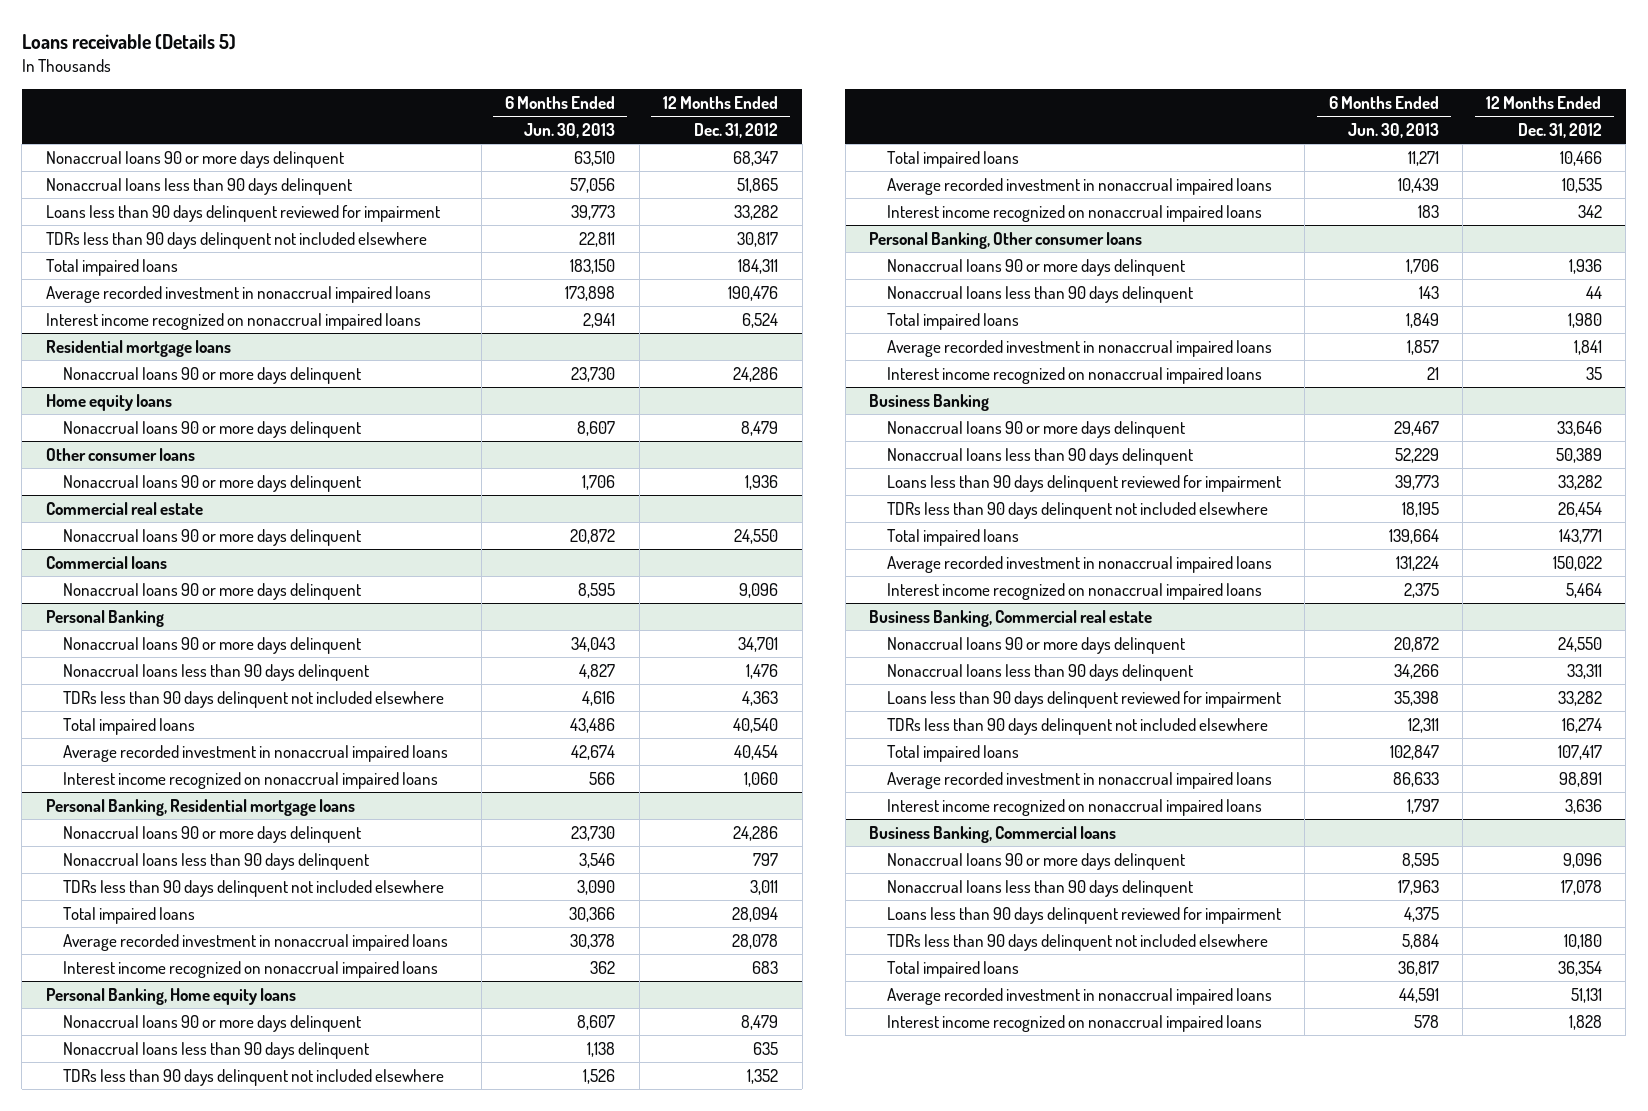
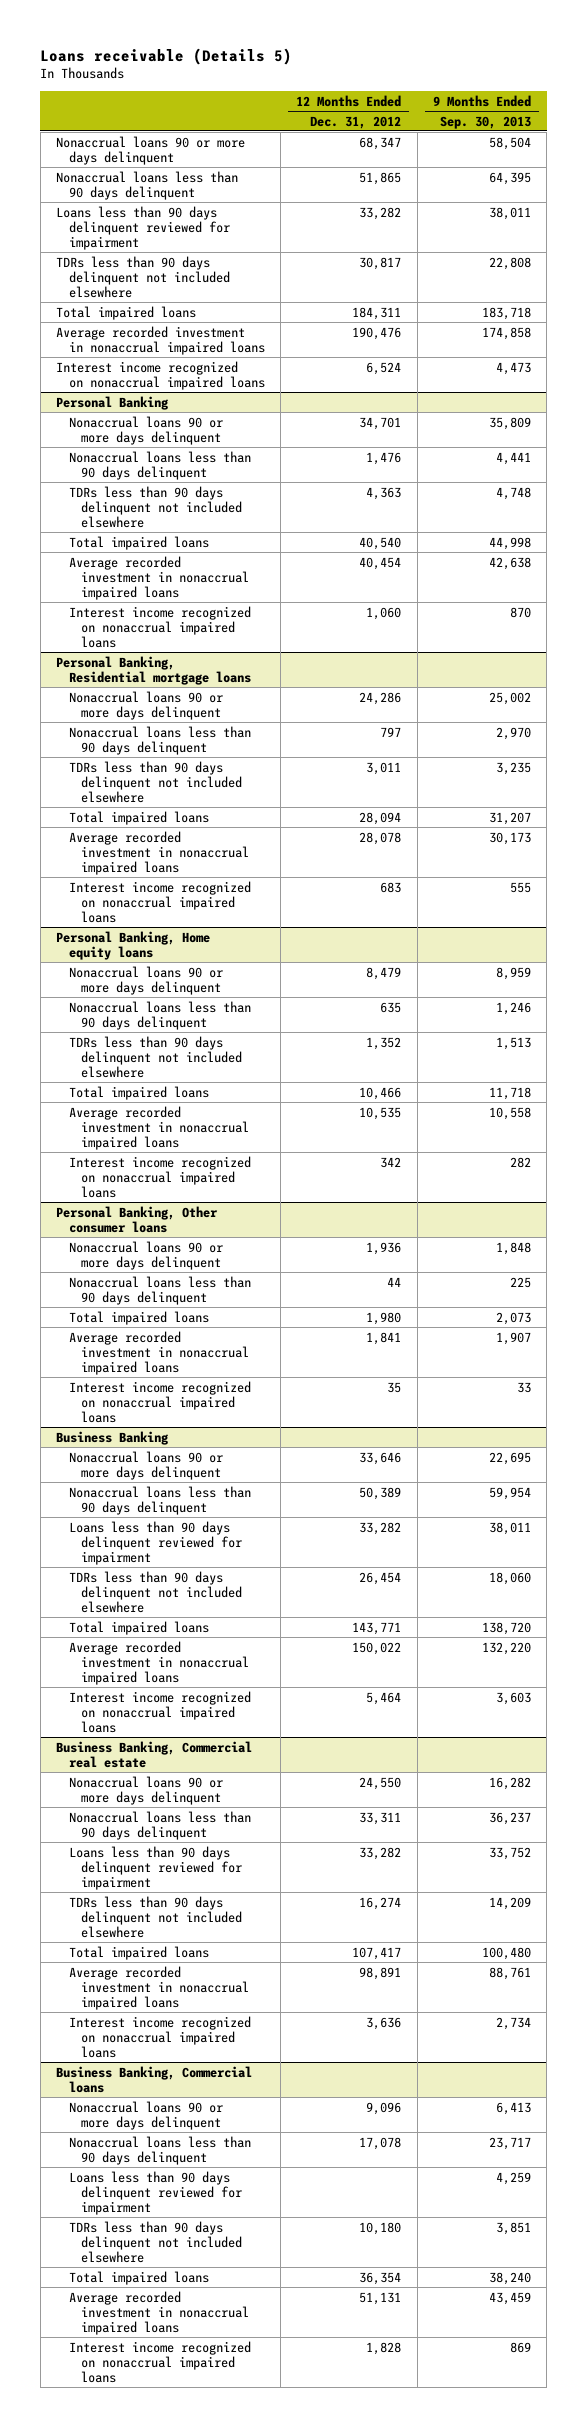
- | 6 Months Ended Jun. 30, 2013 | 12 Months Ended Dec. 31, 2012
+ | 12 Months Ended Dec. 31, 2012 | 9 Months Ended Sep. 30, 2013
- Residential mortgage loans
- Nonaccrual loans 90 or more days delinquent | 23,730 | 24,286
- Home equity loans
- Nonaccrual loans 90 or more days delinquent | 8,607 | 8,479
- Other consumer loans
- Nonaccrual loans 90 or more days delinquent | 1,706 | 1,936
- Commercial real estate
- Nonaccrual loans 90 or more days delinquent | 20,872 | 24,550
- Commercial loans
- Nonaccrual loans 90 or more days delinquent | 8,595 | 9,096

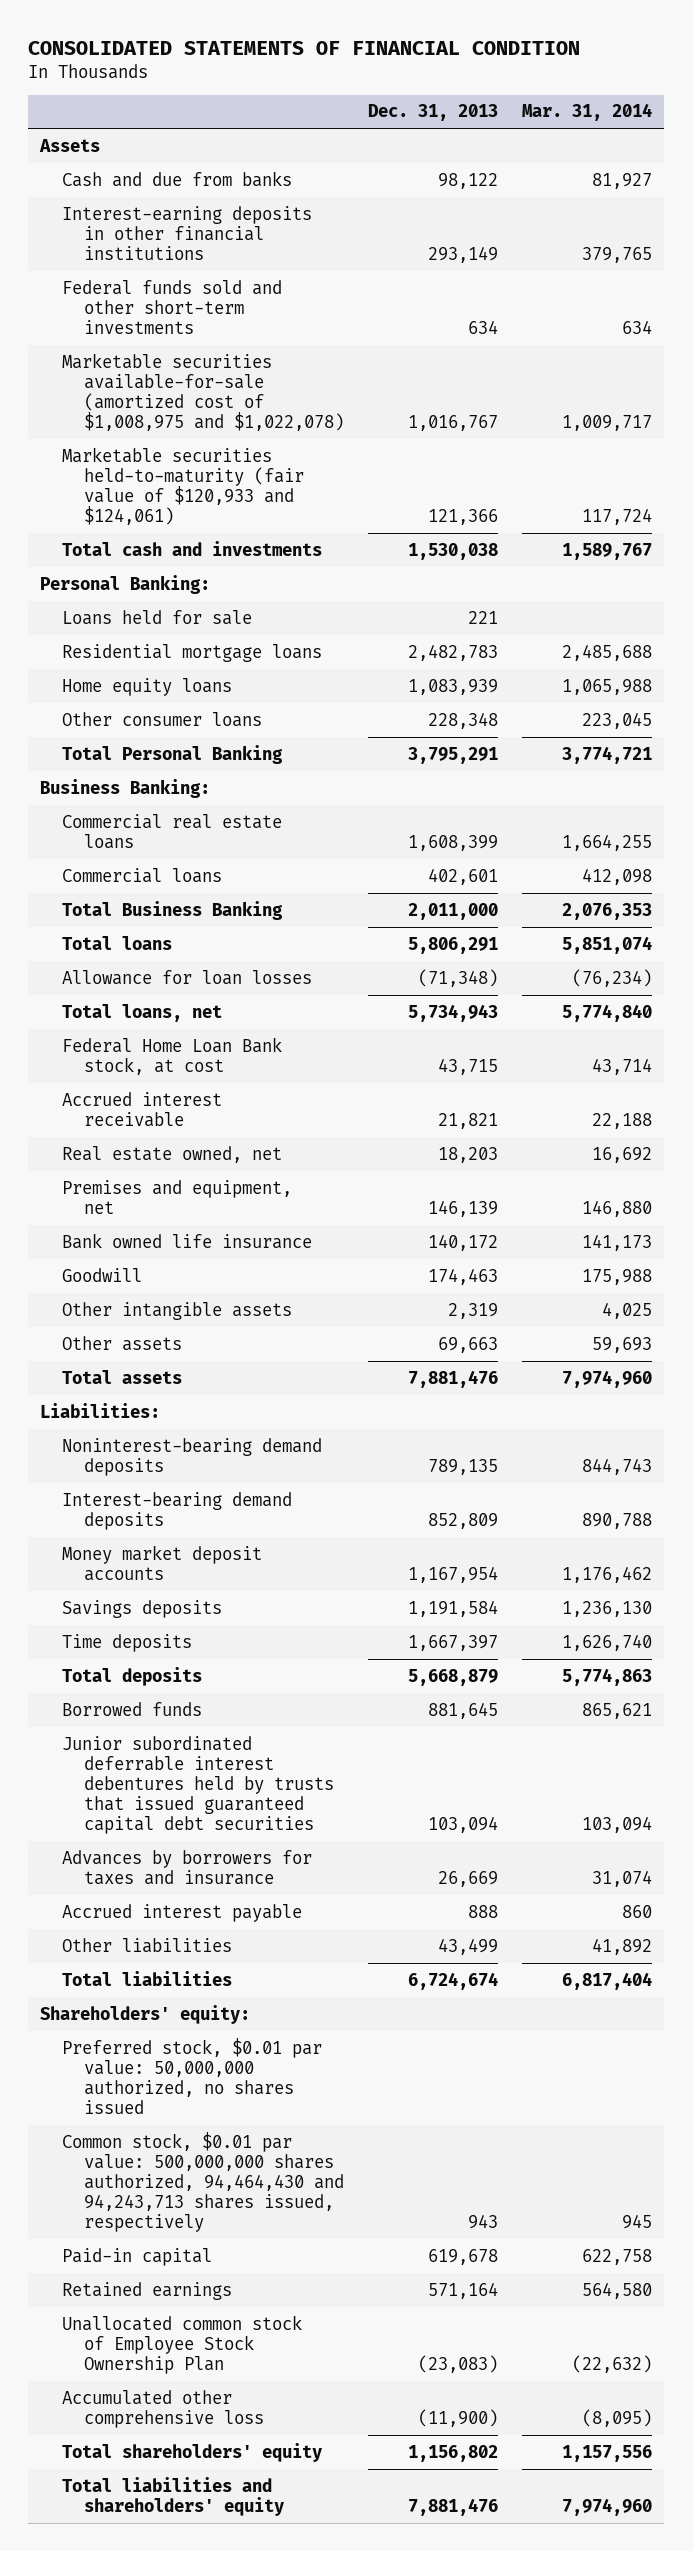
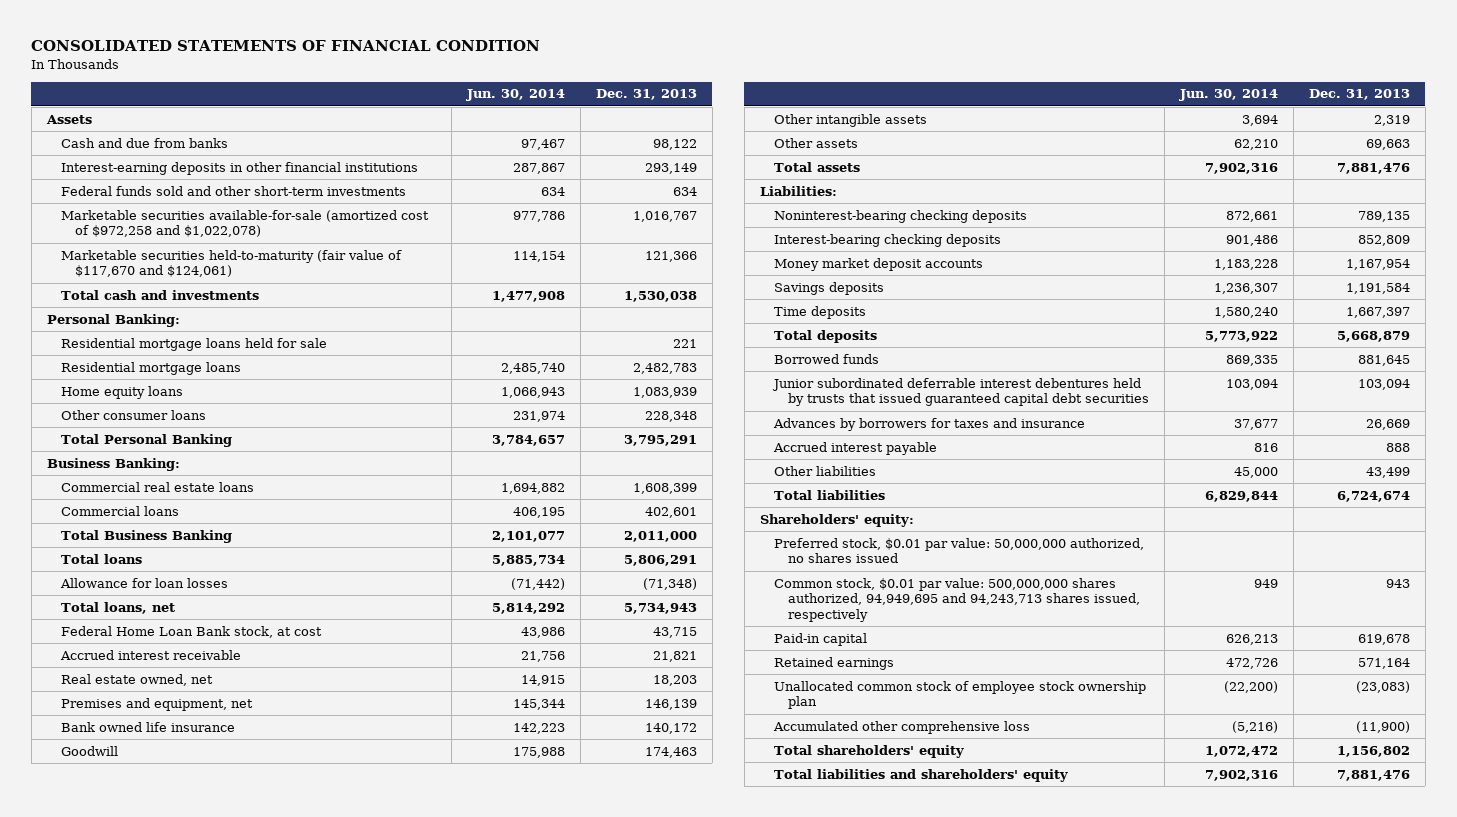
- | Dec. 31, 2013 | Mar. 31, 2014
+ | Jun. 30, 2014 | Dec. 31, 2013
- Marketable securities available-for-sale (amortized cost of $1,008,975 and $1,022,078) | 1,016,767 | 1,009,717
- Marketable securities held-to-maturity (fair value of $120,933 and $124,061) | 121,366 | 117,724
+ Marketable securities available-for-sale (amortized cost of $972,258 and $1,022,078) | 977,786 | 1,016,767
+ Marketable securities held-to-maturity (fair value of $117,670 and $124,061) | 114,154 | 121,366
- Loans held for sale | 221 |
+ Residential mortgage loans held for sale | | 221
- Noninterest-bearing demand deposits | 789,135 | 844,743
- Interest-bearing demand deposits | 852,809 | 890,788
+ Noninterest-bearing checking deposits | 872,661 | 789,135
+ Interest-bearing checking deposits | 901,486 | 852,809
- Common stock, $0.01 par value: 500,000,000 shares authorized, 94,464,430 and 94,243,713 shares issued, respectively | 943 | 945
+ Common stock, $0.01 par value: 500,000,000 shares authorized, 94,949,695 and 94,243,713 shares issued, respectively | 949 | 943
- Unallocated common stock of Employee Stock Ownership Plan | (23,083) | (22,632)
+ Unallocated common stock of employee stock ownership plan | (22,200) | (23,083)

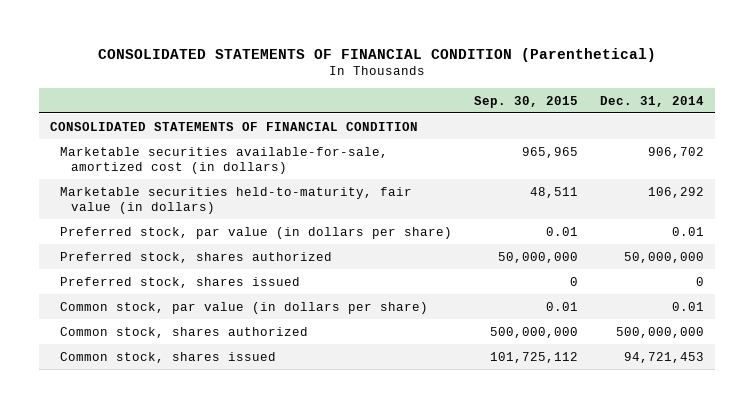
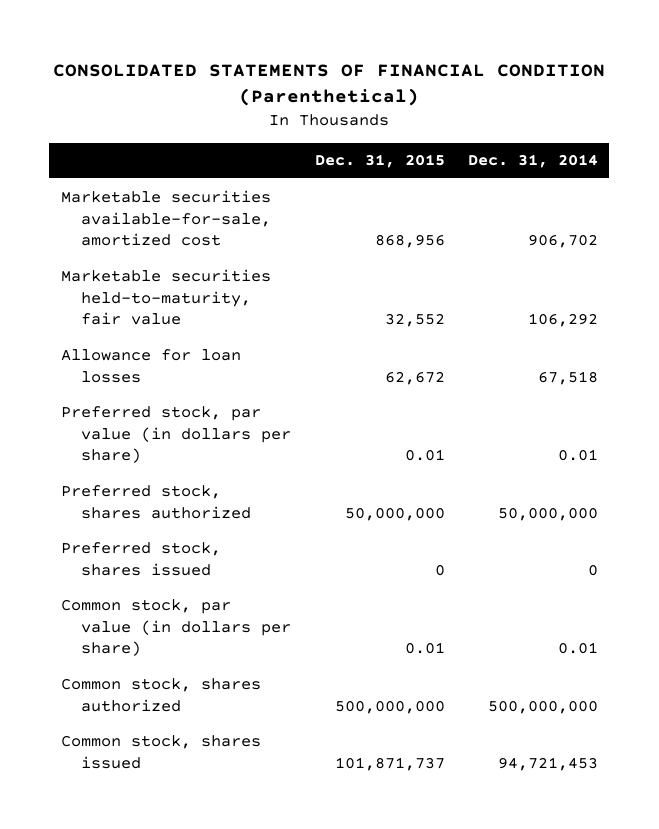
- | Sep. 30, 2015 | Dec. 31, 2014
+ | Dec. 31, 2015 | Dec. 31, 2014
- CONSOLIDATED STATEMENTS OF FINANCIAL CONDITION
- Marketable securities available-for-sale, amortized cost (in dollars) | 965,965 | 906,702
- Marketable securities held-to-maturity, fair value (in dollars) | 48,511 | 106,292
+ Marketable securities available-for-sale, amortized cost | 868,956 | 906,702
+ Marketable securities held-to-maturity, fair value | 32,552 | 106,292
+ Allowance for loan losses | 62,672 | 67,518

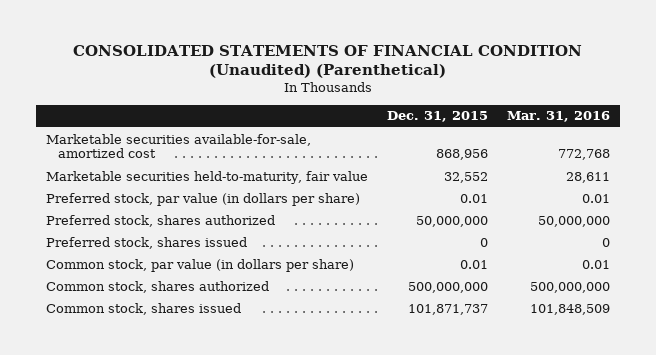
- CONSOLIDATED STATEMENTS OF FINANCIAL CONDITION (Parenthetical)
+ CONSOLIDATED STATEMENTS OF FINANCIAL CONDITION (Unaudited) (Parenthetical)
- | Dec. 31, 2015 | Dec. 31, 2014
+ | Dec. 31, 2015 | Mar. 31, 2016
- Allowance for loan losses | 62,672 | 67,518

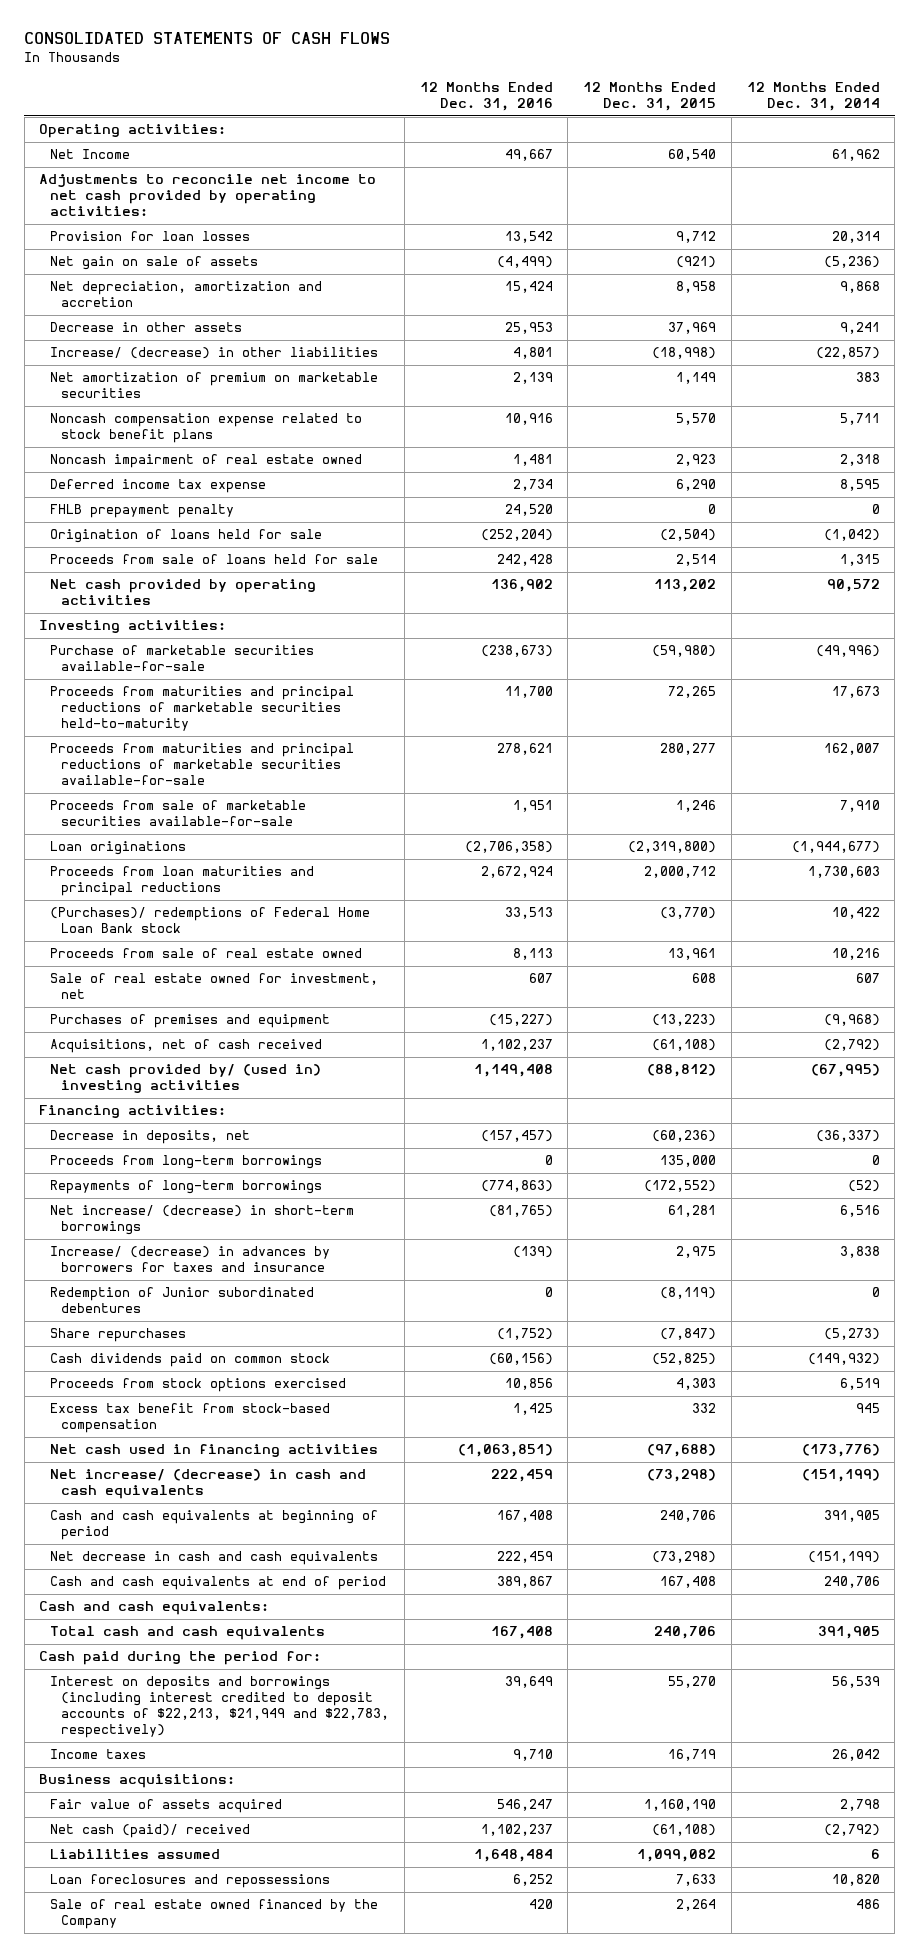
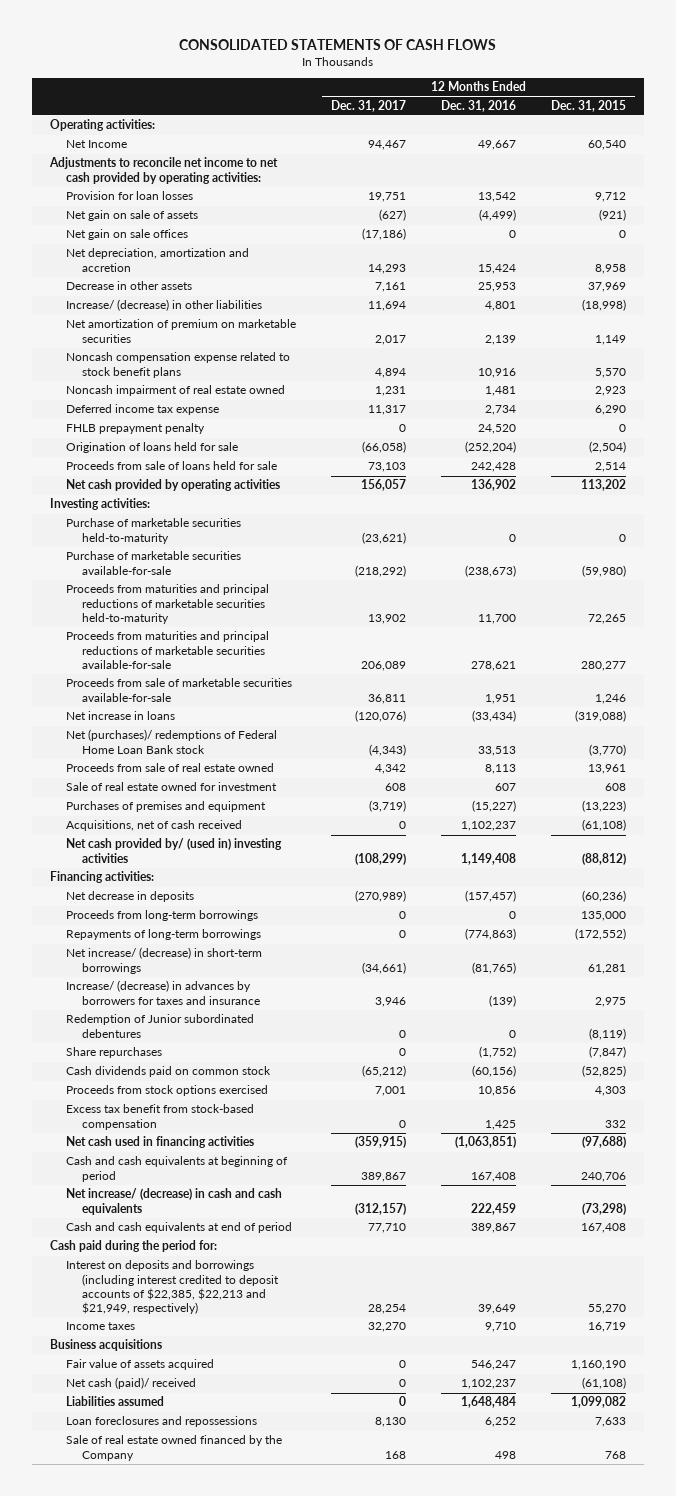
- | 12 Months Ended Dec. 31, 2016 | 12 Months Ended Dec. 31, 2015 | 12 Months Ended Dec. 31, 2014
+ | 12 Months Ended Dec. 31, 2017 | 12 Months Ended Dec. 31, 2016 | 12 Months Ended Dec. 31, 2015
+ Net gain on sale offices | (17,186) | 0 | 0
+ Purchase of marketable securities held-to-maturity | (23,621) | 0 | 0
- Loan originations | (2,706,358) | (2,319,800) | (1,944,677)
- Proceeds from loan maturities and principal reductions | 2,672,924 | 2,000,712 | 1,730,603
- (Purchases)/ redemptions of Federal Home Loan Bank stock | 33,513 | (3,770) | 10,422
+ Net increase in loans | (120,076) | (33,434) | (319,088)
+ Net (purchases)/ redemptions of Federal Home Loan Bank stock | (4,343) | 33,513 | (3,770)
- Sale of real estate owned for investment, net | 607 | 608 | 607
+ Sale of real estate owned for investment | 608 | 607 | 608
- Decrease in deposits, net | (157,457) | (60,236) | (36,337)
+ Net decrease in deposits | (270,989) | (157,457) | (60,236)
- Net decrease in cash and cash equivalents | 222,459 | (73,298) | (151,199)
moved down: Net increase/ (decrease) in cash and cash equivalents | (312,157) | 222,459 | (73,298)
- Cash and cash equivalents:
- Total cash and cash equivalents | 167,408 | 240,706 | 391,905
- Interest on deposits and borrowings (including interest credited to deposit accounts of $22,213, $21,949 and $22,783, respectively) | 39,649 | 55,270 | 56,539
+ Interest on deposits and borrowings (including interest credited to deposit accounts of $22,385, $22,213 and $21,949, respectively) | 28,254 | 39,649 | 55,270
- Business acquisitions:
+ Business acquisitions
- Sale of real estate owned financed by the Company | 420 | 2,264 | 486
+ Sale of real estate owned financed by the Company | 168 | 498 | 768

